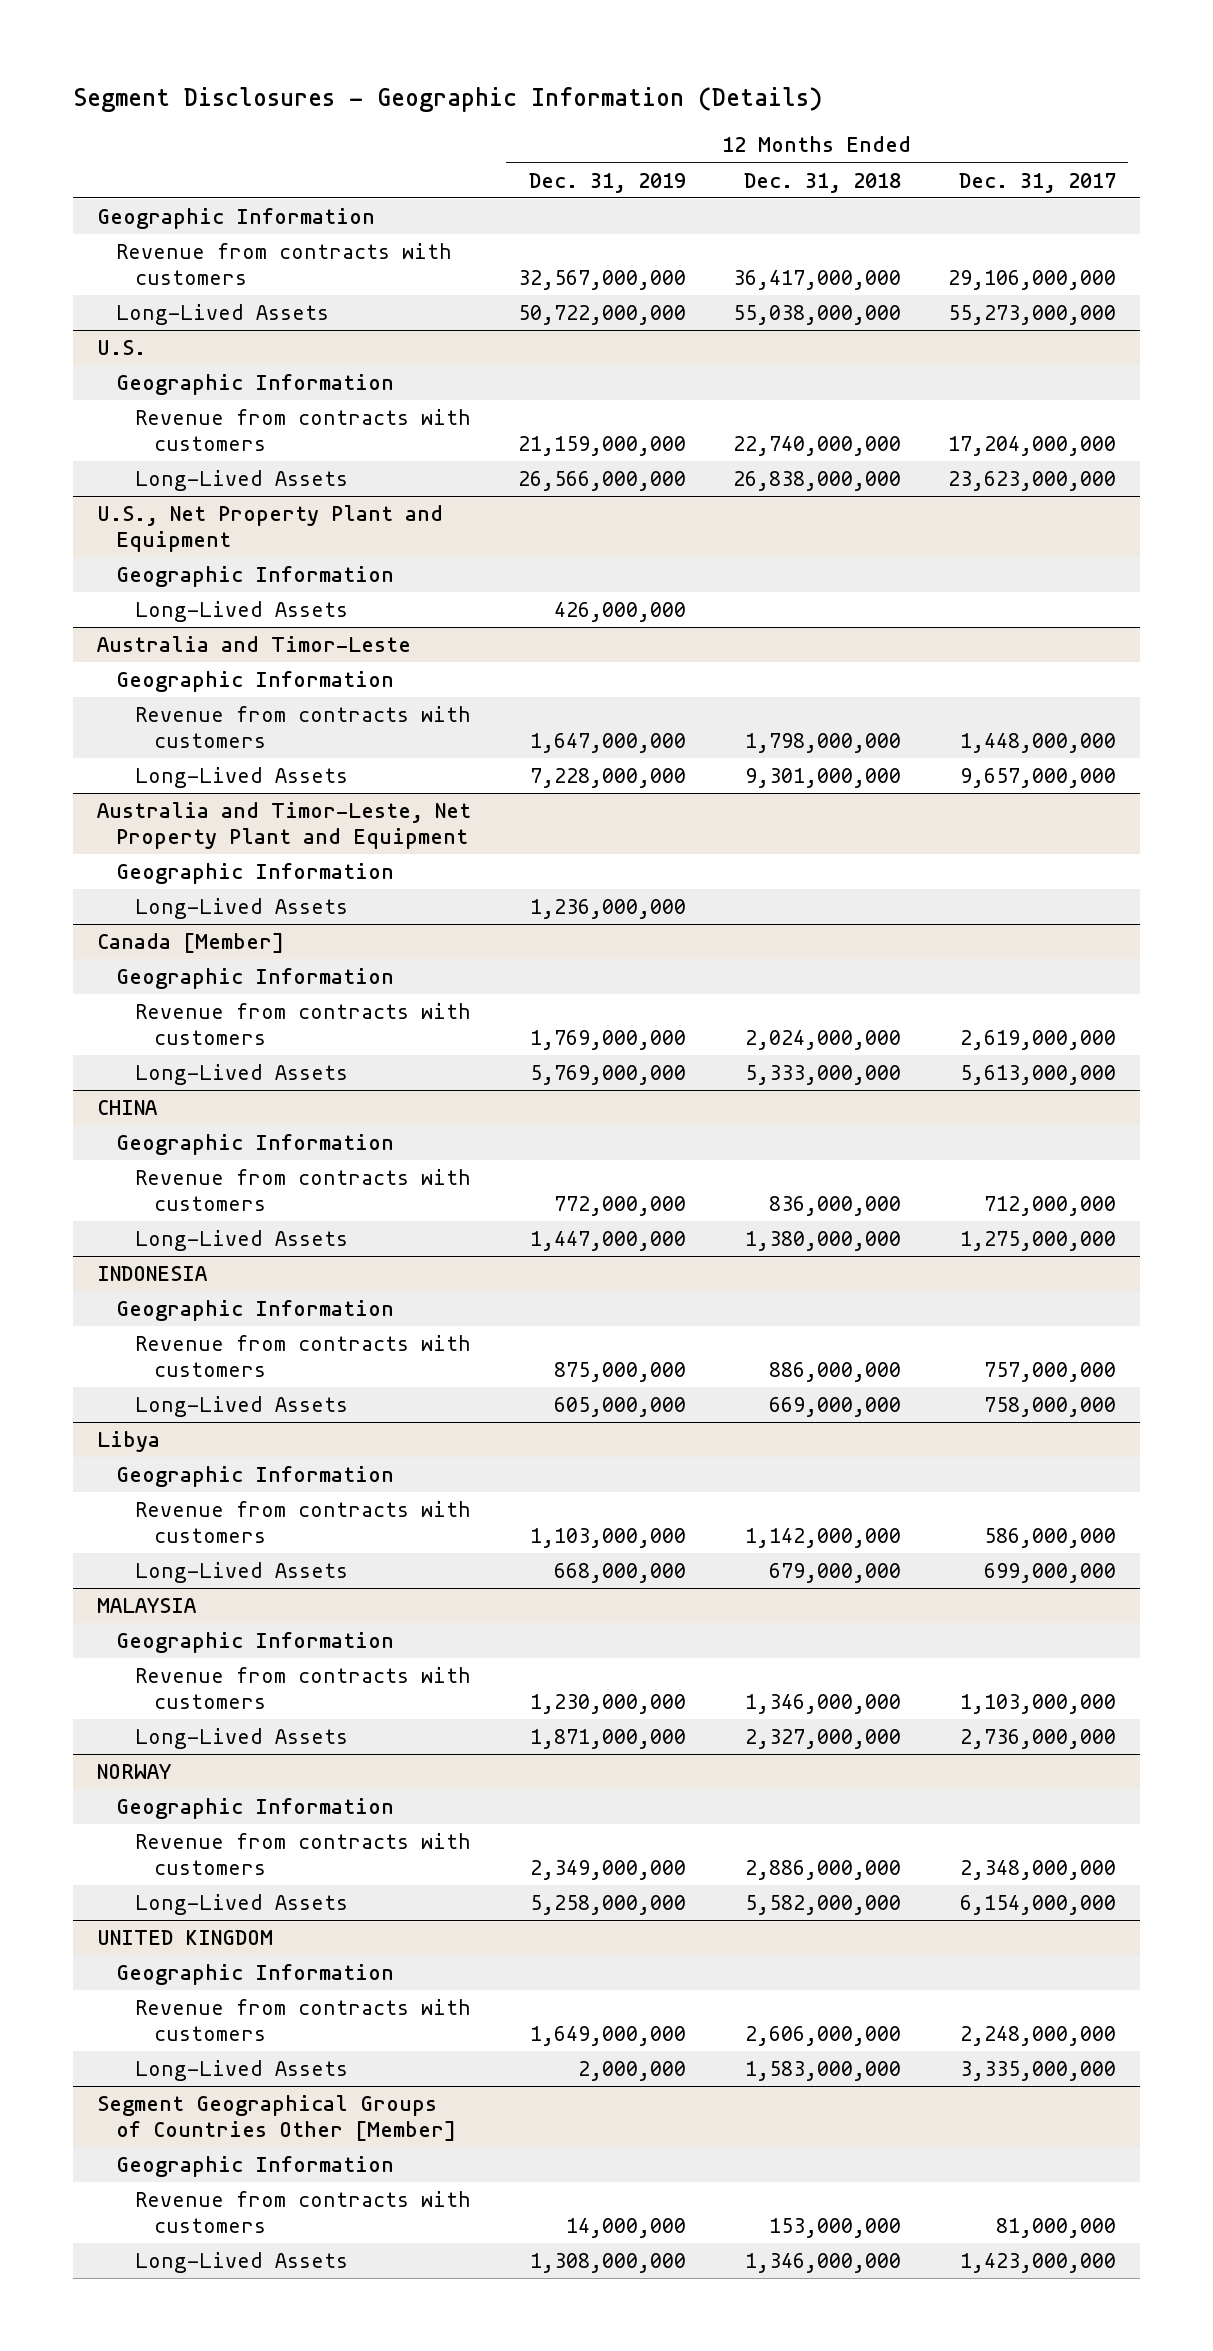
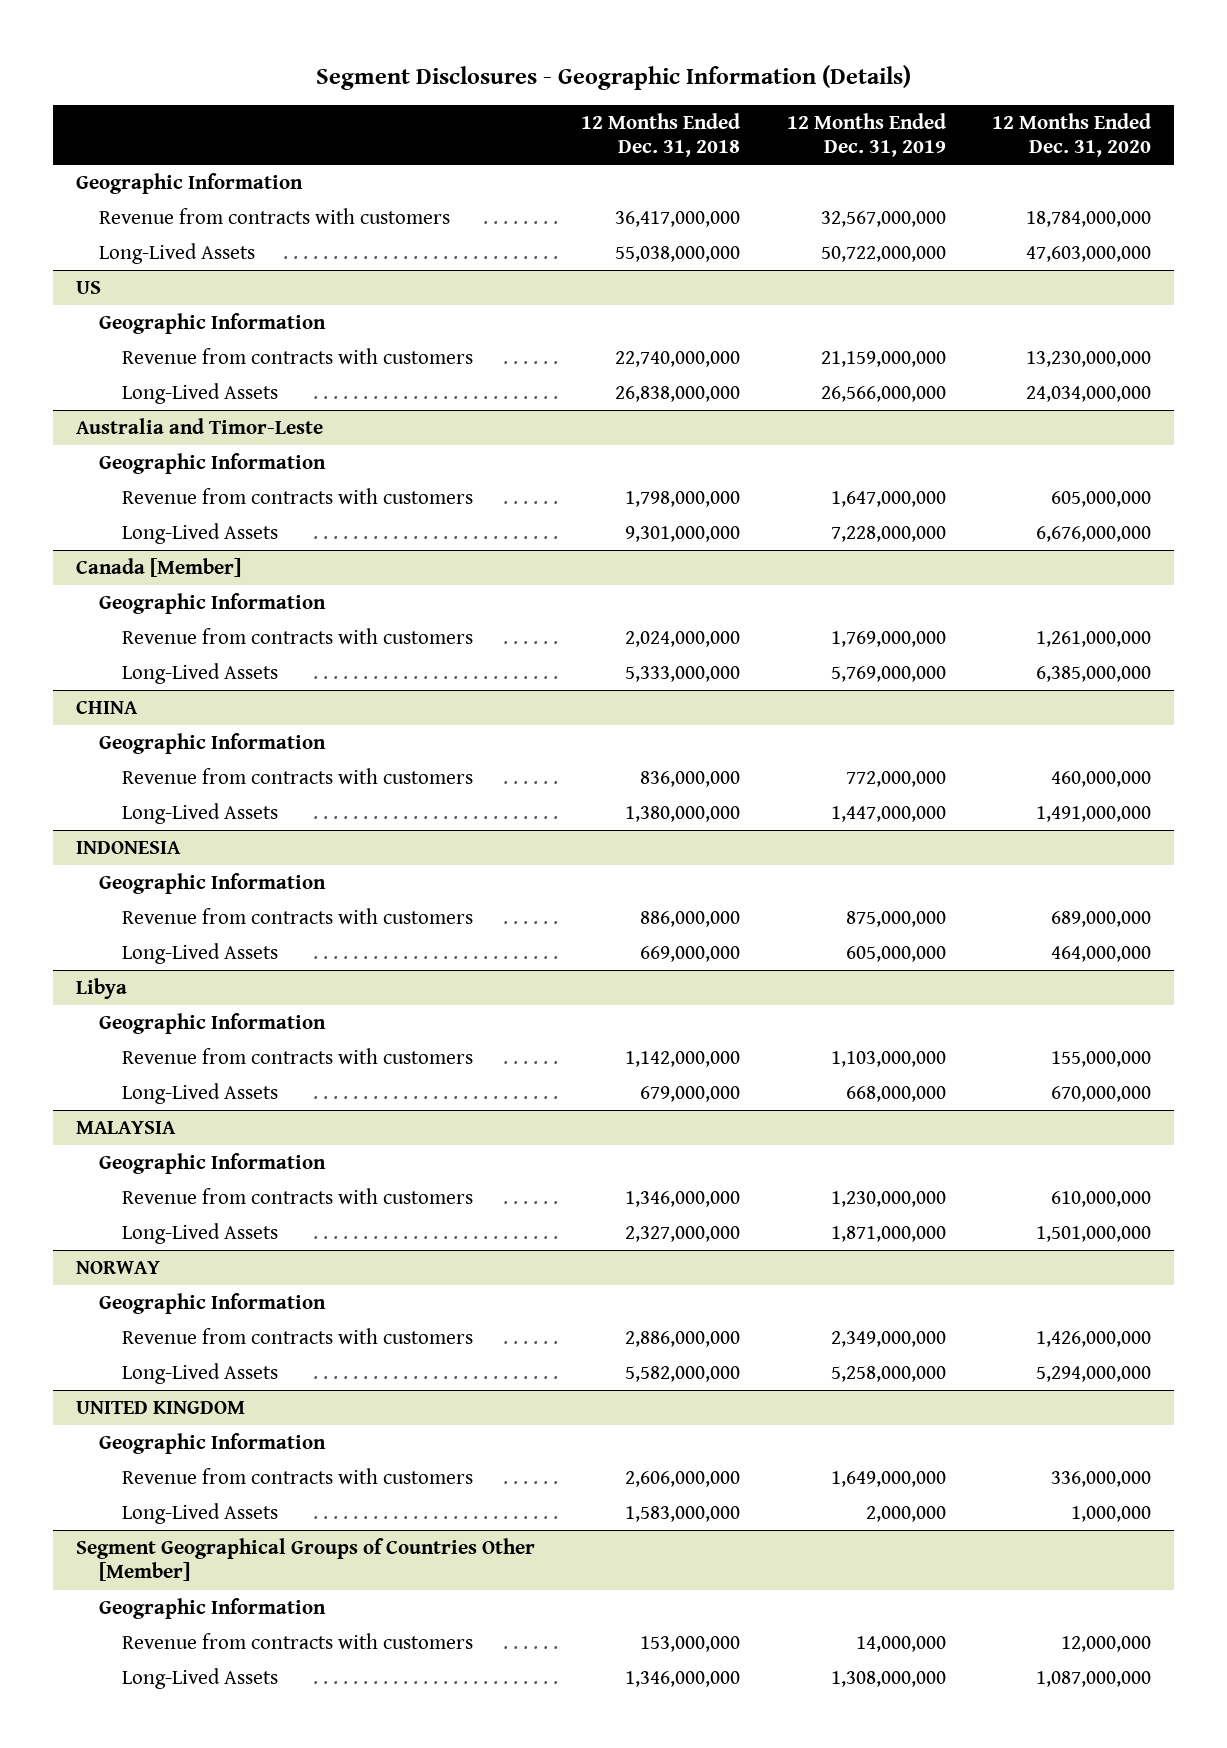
- | 12 Months Ended Dec. 31, 2019 | 12 Months Ended Dec. 31, 2018 | 12 Months Ended Dec. 31, 2017
+ | 12 Months Ended Dec. 31, 2018 | 12 Months Ended Dec. 31, 2019 | 12 Months Ended Dec. 31, 2020
- U.S.
+ US
- U.S., Net Property Plant and Equipment
- Geographic Information
- Long-Lived Assets | 426,000,000 | |
- Australia and Timor-Leste, Net Property Plant and Equipment
- Geographic Information
- Long-Lived Assets | 1,236,000,000 | |

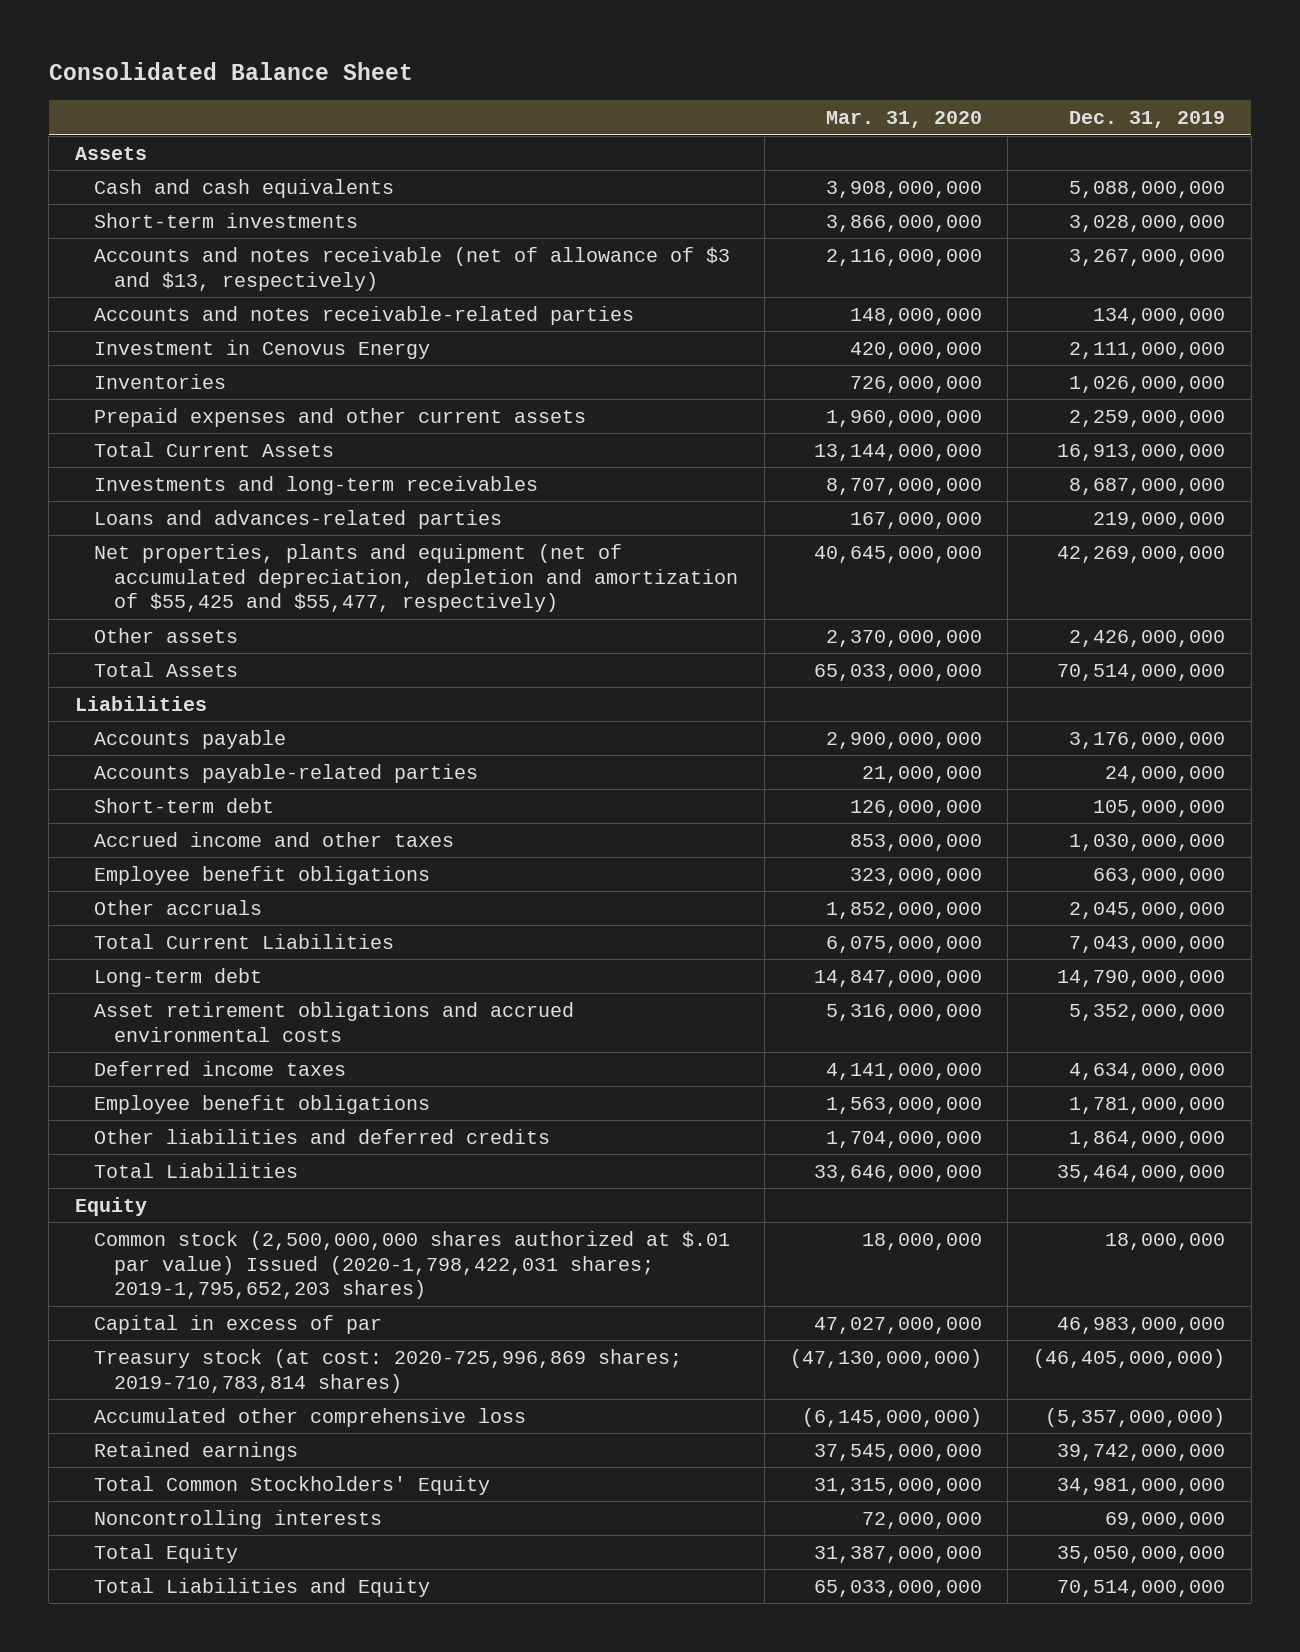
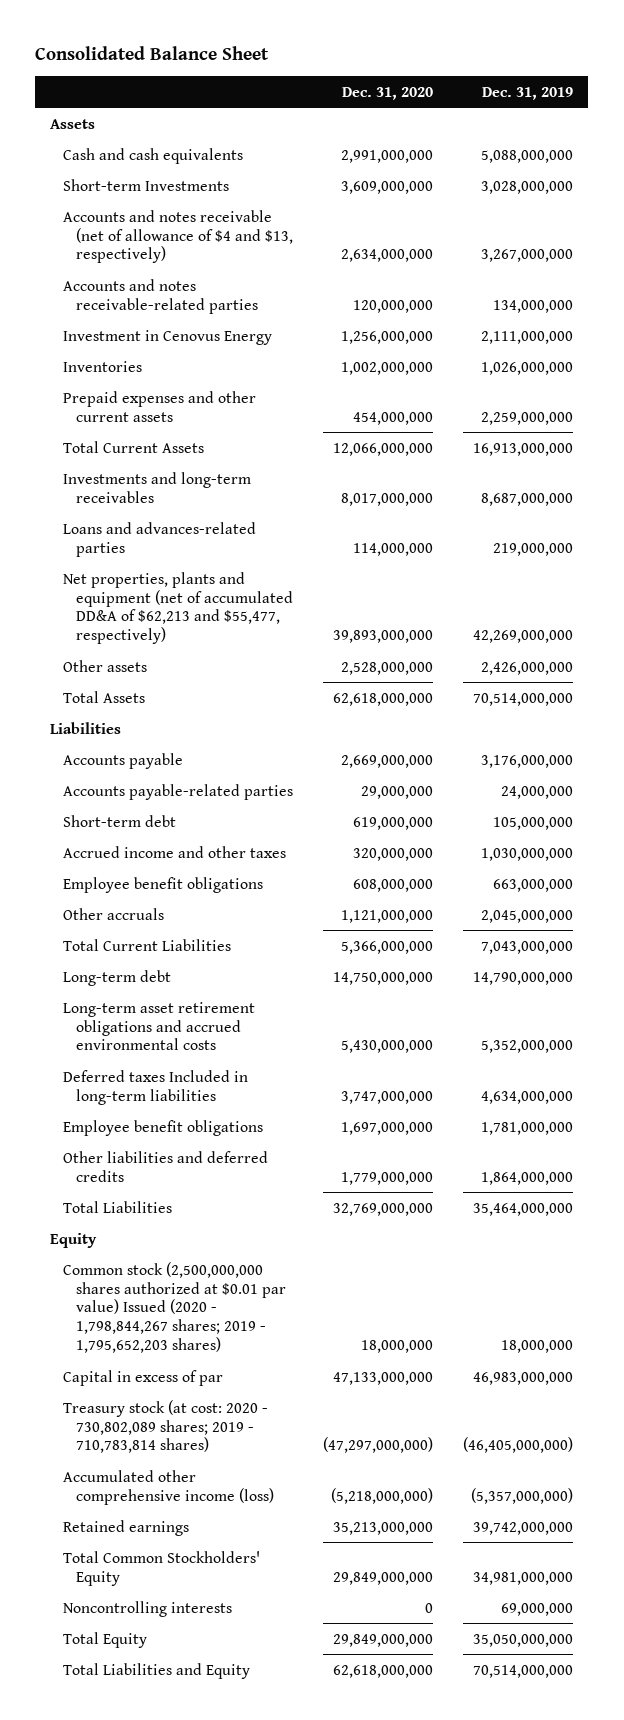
- | Mar. 31, 2020 | Dec. 31, 2019
+ | Dec. 31, 2020 | Dec. 31, 2019
- Short-term investments | 3,866,000,000 | 3,028,000,000
- Accounts and notes receivable (net of allowance of $3 and $13, respectively) | 2,116,000,000 | 3,267,000,000
+ Short-term Investments | 3,609,000,000 | 3,028,000,000
+ Accounts and notes receivable (net of allowance of $4 and $13, respectively) | 2,634,000,000 | 3,267,000,000
- Net properties, plants and equipment (net of accumulated depreciation, depletion and amortization of $55,425 and $55,477, respectively) | 40,645,000,000 | 42,269,000,000
+ Net properties, plants and equipment (net of accumulated DD&A of $62,213 and $55,477, respectively) | 39,893,000,000 | 42,269,000,000
- Asset retirement obligations and accrued environmental costs | 5,316,000,000 | 5,352,000,000
- Deferred income taxes | 4,141,000,000 | 4,634,000,000
+ Long-term asset retirement obligations and accrued environmental costs | 5,430,000,000 | 5,352,000,000
+ Deferred taxes Included in long-term liabilities | 3,747,000,000 | 4,634,000,000
- Common stock (2,500,000,000 shares authorized at $.01 par value) Issued (2020-1,798,422,031 shares; 2019-1,795,652,203 shares) | 18,000,000 | 18,000,000
+ Common stock (2,500,000,000 shares authorized at $0.01 par value) Issued (2020 - 1,798,844,267 shares; 2019 - 1,795,652,203 shares) | 18,000,000 | 18,000,000
- Treasury stock (at cost: 2020-725,996,869 shares; 2019-710,783,814 shares) | (47,130,000,000) | (46,405,000,000)
- Accumulated other comprehensive loss | (6,145,000,000) | (5,357,000,000)
+ Treasury stock (at cost: 2020 - 730,802,089 shares; 2019 - 710,783,814 shares) | (47,297,000,000) | (46,405,000,000)
+ Accumulated other comprehensive income (loss) | (5,218,000,000) | (5,357,000,000)

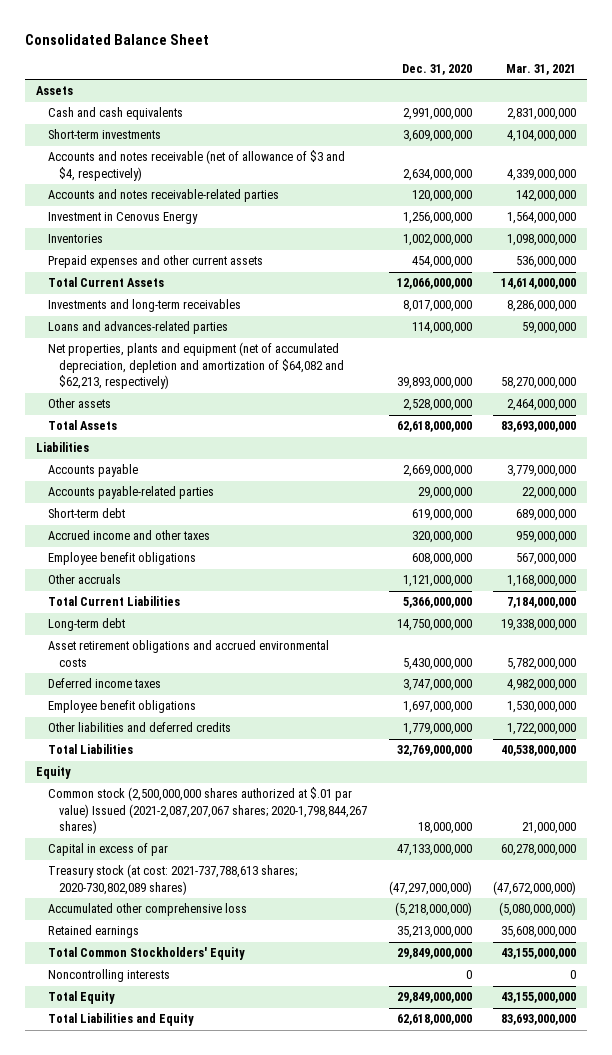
- | Dec. 31, 2020 | Dec. 31, 2019
+ | Dec. 31, 2020 | Mar. 31, 2021
- Short-term Investments | 3,609,000,000 | 3,028,000,000
- Accounts and notes receivable (net of allowance of $4 and $13, respectively) | 2,634,000,000 | 3,267,000,000
+ Short-term investments | 3,609,000,000 | 4,104,000,000
+ Accounts and notes receivable (net of allowance of $3 and $4, respectively) | 2,634,000,000 | 4,339,000,000
- Net properties, plants and equipment (net of accumulated DD&A of $62,213 and $55,477, respectively) | 39,893,000,000 | 42,269,000,000
+ Net properties, plants and equipment (net of accumulated depreciation, depletion and amortization of $64,082 and $62,213, respectively) | 39,893,000,000 | 58,270,000,000
- Long-term asset retirement obligations and accrued environmental costs | 5,430,000,000 | 5,352,000,000
- Deferred taxes Included in long-term liabilities | 3,747,000,000 | 4,634,000,000
+ Asset retirement obligations and accrued environmental costs | 5,430,000,000 | 5,782,000,000
+ Deferred income taxes | 3,747,000,000 | 4,982,000,000
- Common stock (2,500,000,000 shares authorized at $0.01 par value) Issued (2020 - 1,798,844,267 shares; 2019 - 1,795,652,203 shares) | 18,000,000 | 18,000,000
+ Common stock (2,500,000,000 shares authorized at $.01 par value) Issued (2021-2,087,207,067 shares; 2020-1,798,844,267 shares) | 18,000,000 | 21,000,000
- Treasury stock (at cost: 2020 - 730,802,089 shares; 2019 - 710,783,814 shares) | (47,297,000,000) | (46,405,000,000)
- Accumulated other comprehensive income (loss) | (5,218,000,000) | (5,357,000,000)
+ Treasury stock (at cost: 2021-737,788,613 shares; 2020-730,802,089 shares) | (47,297,000,000) | (47,672,000,000)
+ Accumulated other comprehensive loss | (5,218,000,000) | (5,080,000,000)

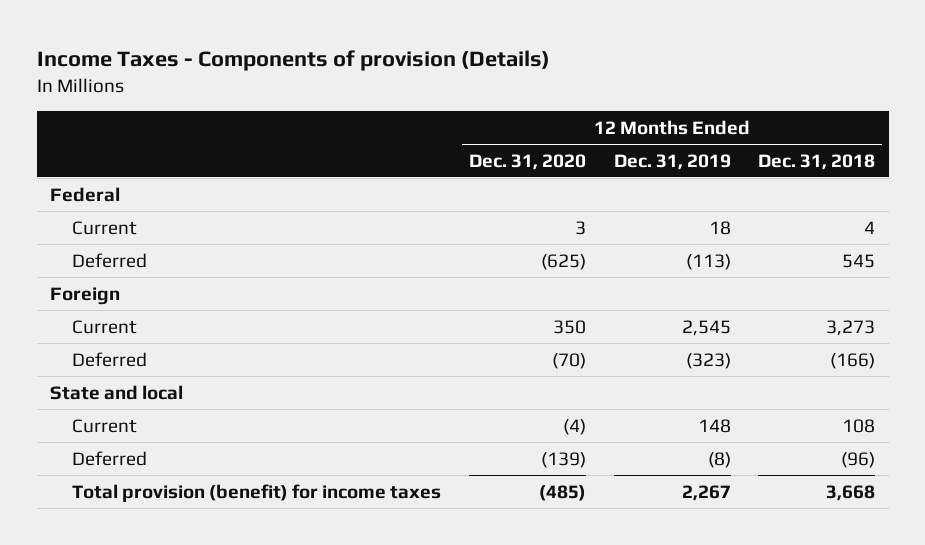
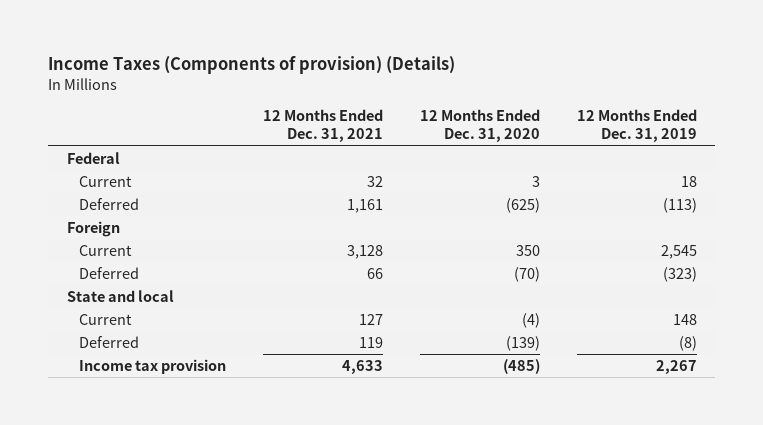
- Income Taxes - Components of provision (Details)
+ Income Taxes (Components of provision) (Details)
- | 12 Months Ended Dec. 31, 2020 | 12 Months Ended Dec. 31, 2019 | 12 Months Ended Dec. 31, 2018
+ | 12 Months Ended Dec. 31, 2021 | 12 Months Ended Dec. 31, 2020 | 12 Months Ended Dec. 31, 2019
- Total provision (benefit) for income taxes | (485) | 2,267 | 3,668
+ Income tax provision | 4,633 | (485) | 2,267

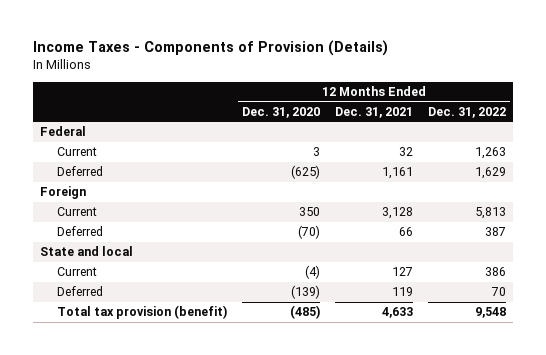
- Income Taxes (Components of provision) (Details)
+ Income Taxes - Components of Provision (Details)
- | 12 Months Ended Dec. 31, 2021 | 12 Months Ended Dec. 31, 2020 | 12 Months Ended Dec. 31, 2019
+ | 12 Months Ended Dec. 31, 2020 | 12 Months Ended Dec. 31, 2021 | 12 Months Ended Dec. 31, 2022
- Income tax provision | 4,633 | (485) | 2,267
+ Total tax provision (benefit) | (485) | 4,633 | 9,548

